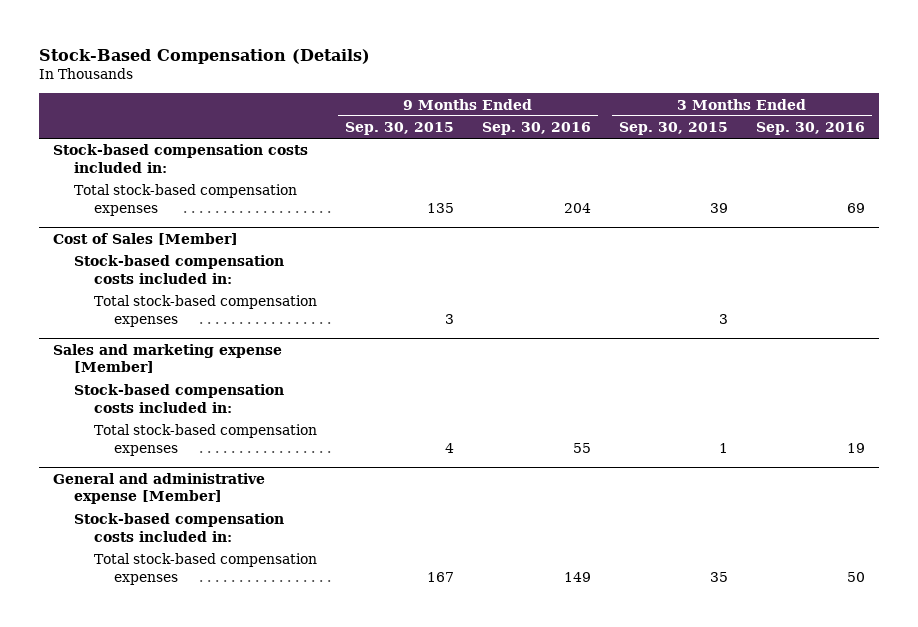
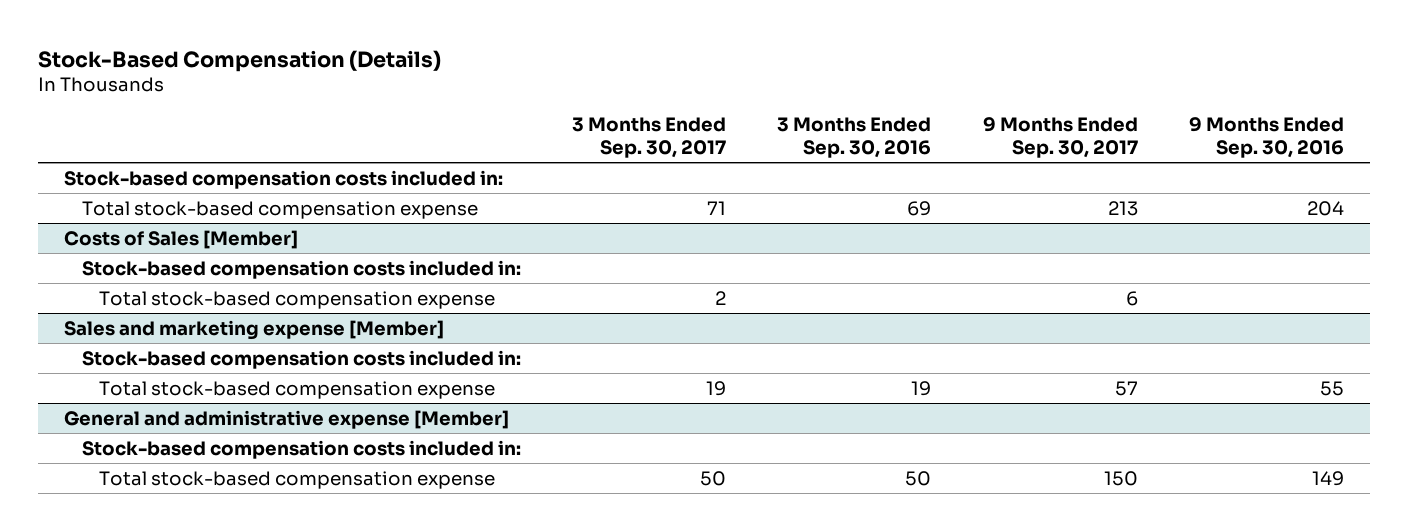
- | 9 Months Ended Sep. 30, 2015 | 9 Months Ended Sep. 30, 2016 | 3 Months Ended Sep. 30, 2015 | 3 Months Ended Sep. 30, 2016
+ | 3 Months Ended Sep. 30, 2017 | 3 Months Ended Sep. 30, 2016 | 9 Months Ended Sep. 30, 2017 | 9 Months Ended Sep. 30, 2016
- Total stock-based compensation expenses | 135 | 204 | 39 | 69
- Cost of Sales [Member]
+ Total stock-based compensation expense | 71 | 69 | 213 | 204
+ Costs of Sales [Member]
- Total stock-based compensation expenses | 3 | | 3 |
+ Total stock-based compensation expense | 2 | | 6 |
@ Sales and marketing expense [Member]
- Total stock-based compensation expenses | 4 | 55 | 1 | 19
+ Total stock-based compensation expense | 19 | 19 | 57 | 55
@ General and administrative expense [Member]
- Total stock-based compensation expenses | 167 | 149 | 35 | 50
+ Total stock-based compensation expense | 50 | 50 | 150 | 149

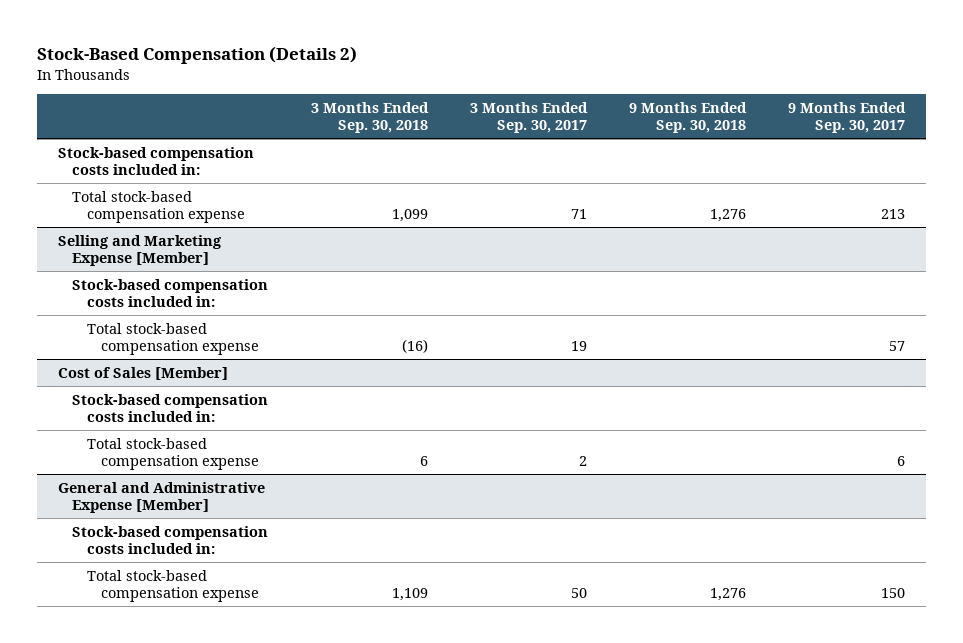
- Stock-Based Compensation (Details)
+ Stock-Based Compensation (Details 2)
- | 3 Months Ended Sep. 30, 2017 | 3 Months Ended Sep. 30, 2016 | 9 Months Ended Sep. 30, 2017 | 9 Months Ended Sep. 30, 2016
+ | 3 Months Ended Sep. 30, 2018 | 3 Months Ended Sep. 30, 2017 | 9 Months Ended Sep. 30, 2018 | 9 Months Ended Sep. 30, 2017
- Costs of Sales [Member]
- Stock-based compensation costs included in:
- Total stock-based compensation expense | 2 | | 6 |
- Sales and marketing expense [Member]
+ Selling and Marketing Expense [Member]
- General and administrative expense [Member]
+ Cost of Sales [Member]
+ Total stock-based compensation expense | 6 | 2 | | 6
+ General and Administrative Expense [Member]
+ Stock-based compensation costs included in:

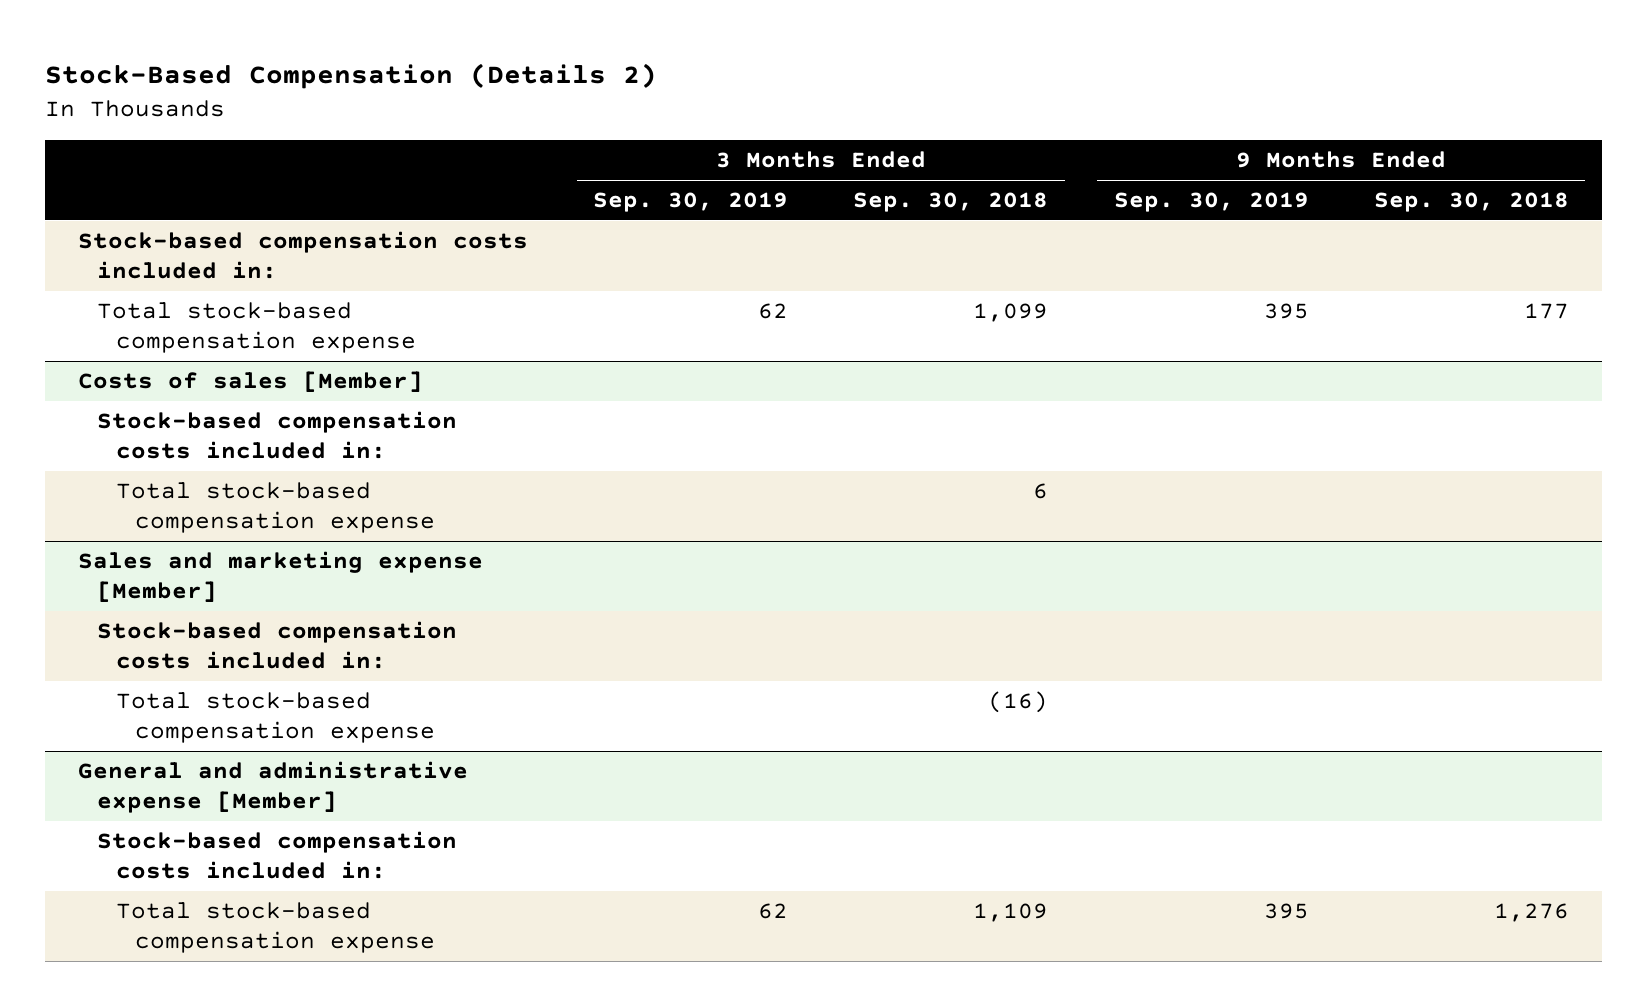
- | 3 Months Ended Sep. 30, 2018 | 3 Months Ended Sep. 30, 2017 | 9 Months Ended Sep. 30, 2018 | 9 Months Ended Sep. 30, 2017
+ | 3 Months Ended Sep. 30, 2019 | 3 Months Ended Sep. 30, 2018 | 9 Months Ended Sep. 30, 2019 | 9 Months Ended Sep. 30, 2018
- Total stock-based compensation expense | 1,099 | 71 | 1,276 | 213
- Selling and Marketing Expense [Member]
- Stock-based compensation costs included in:
- Total stock-based compensation expense | (16) | 19 | | 57
- Cost of Sales [Member]
+ Total stock-based compensation expense | 62 | 1,099 | 395 | 177
+ Costs of sales [Member]
- General and Administrative Expense [Member]
+ Sales and marketing expense [Member]
+ Total stock-based compensation expense | | (16) | |
+ General and administrative expense [Member]
+ Stock-based compensation costs included in:

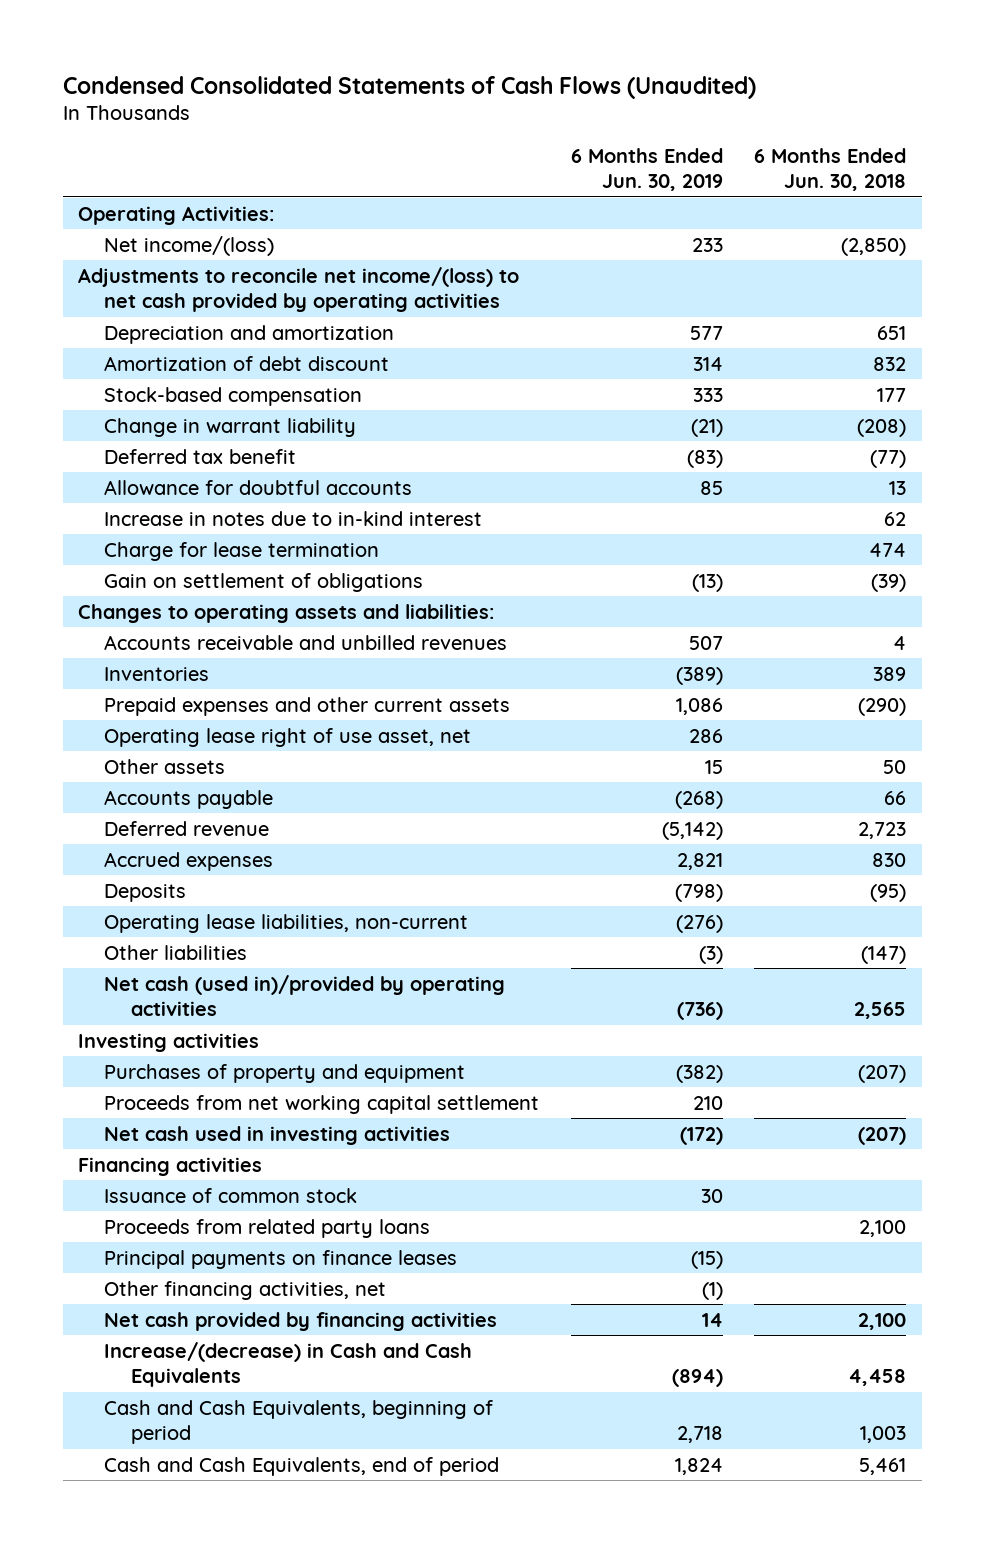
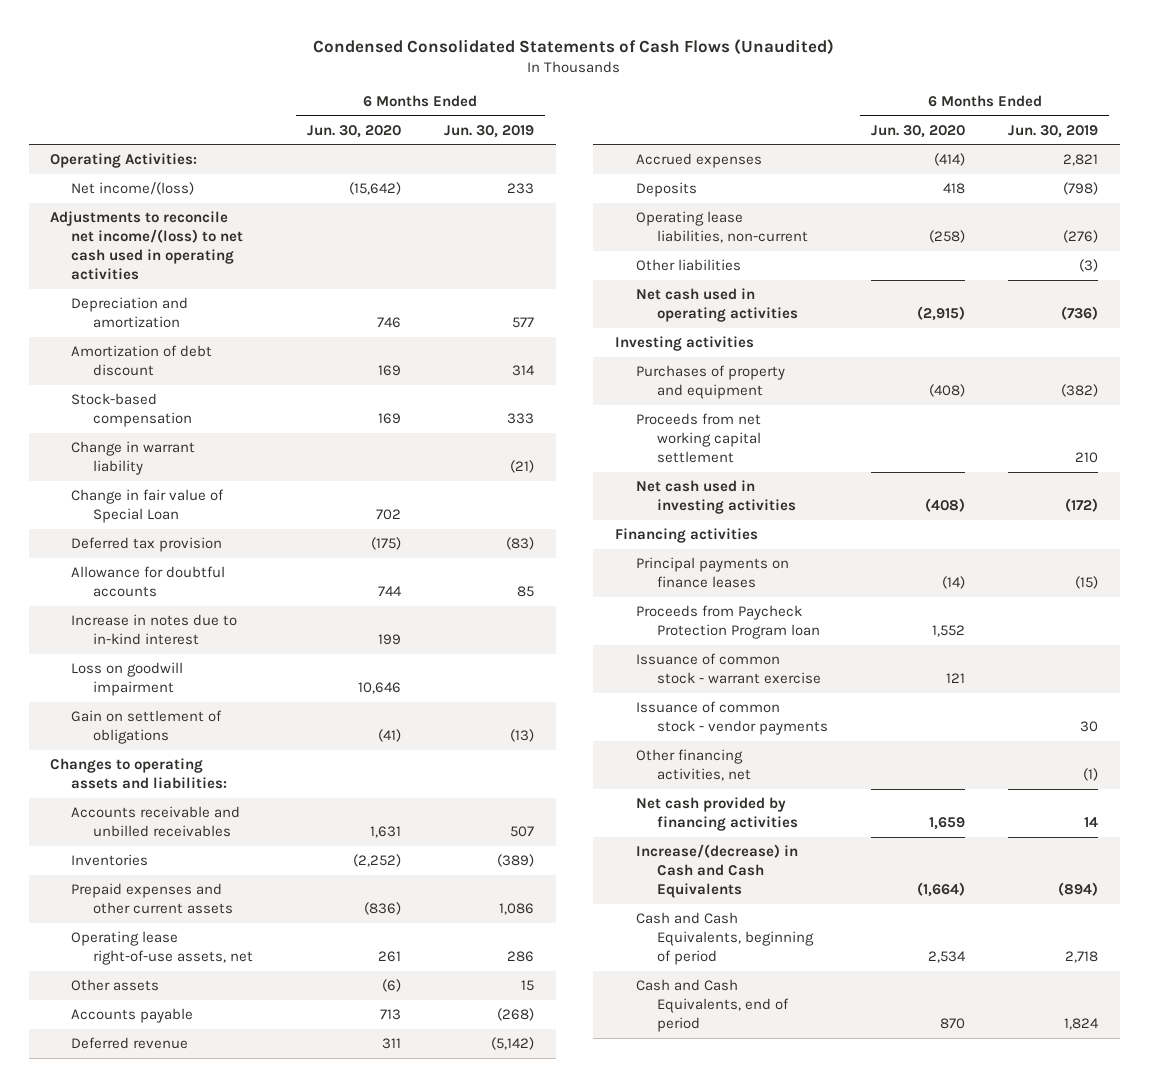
- | 6 Months Ended Jun. 30, 2019 | 6 Months Ended Jun. 30, 2018
+ | 6 Months Ended Jun. 30, 2020 | 6 Months Ended Jun. 30, 2019
- Adjustments to reconcile net income/(loss) to net cash provided by operating activities
+ Adjustments to reconcile net income/(loss) to net cash used in operating activities
- Deferred tax benefit | (83) | (77)
+ Change in fair value of Special Loan | 702 |
+ Deferred tax provision | (175) | (83)
- Charge for lease termination | | 474
+ Loss on goodwill impairment | 10,646 |
- Accounts receivable and unbilled revenues | 507 | 4
+ Accounts receivable and unbilled receivables | 1,631 | 507
- Operating lease right of use asset, net | 286 |
+ Operating lease right-of-use assets, net | 261 | 286
- Net cash (used in)/provided by operating activities | (736) | 2,565
+ Net cash used in operating activities | (2,915) | (736)
- Issuance of common stock | 30 |
- Proceeds from related party loans | | 2,100
+ Proceeds from Paycheck Protection Program loan | 1,552 |
+ Issuance of common stock - warrant exercise | 121 |
+ Issuance of common stock - vendor payments | | 30

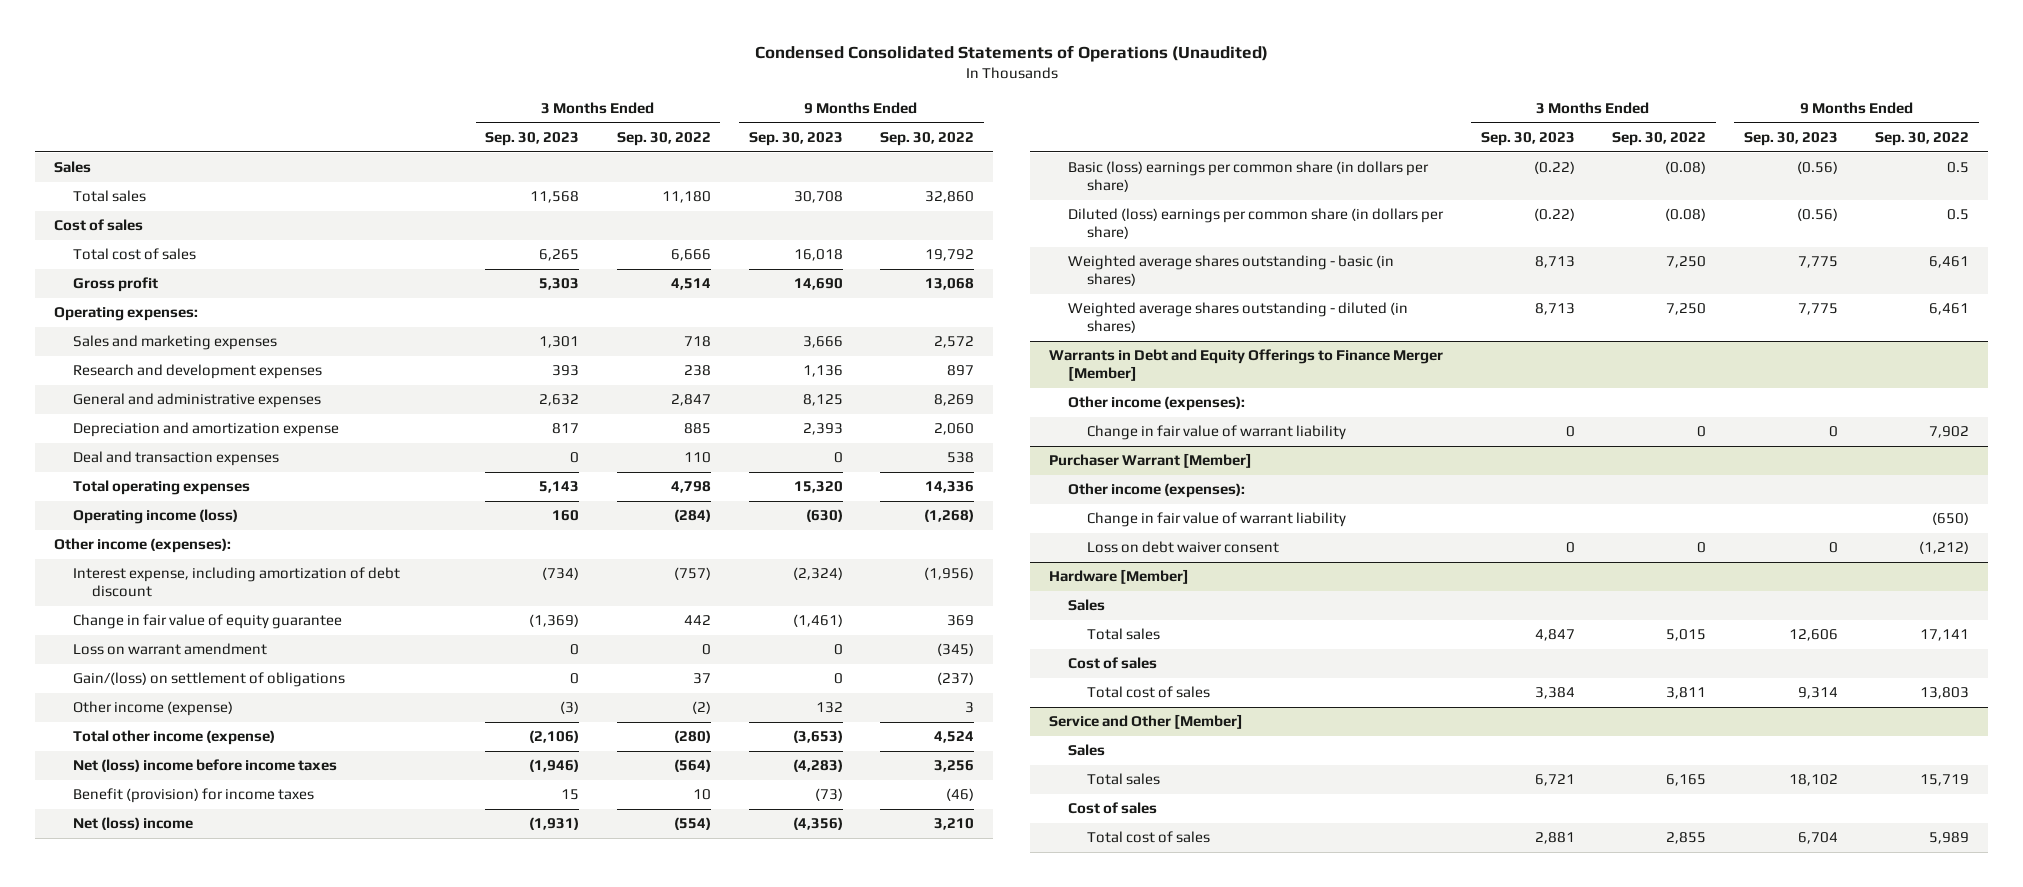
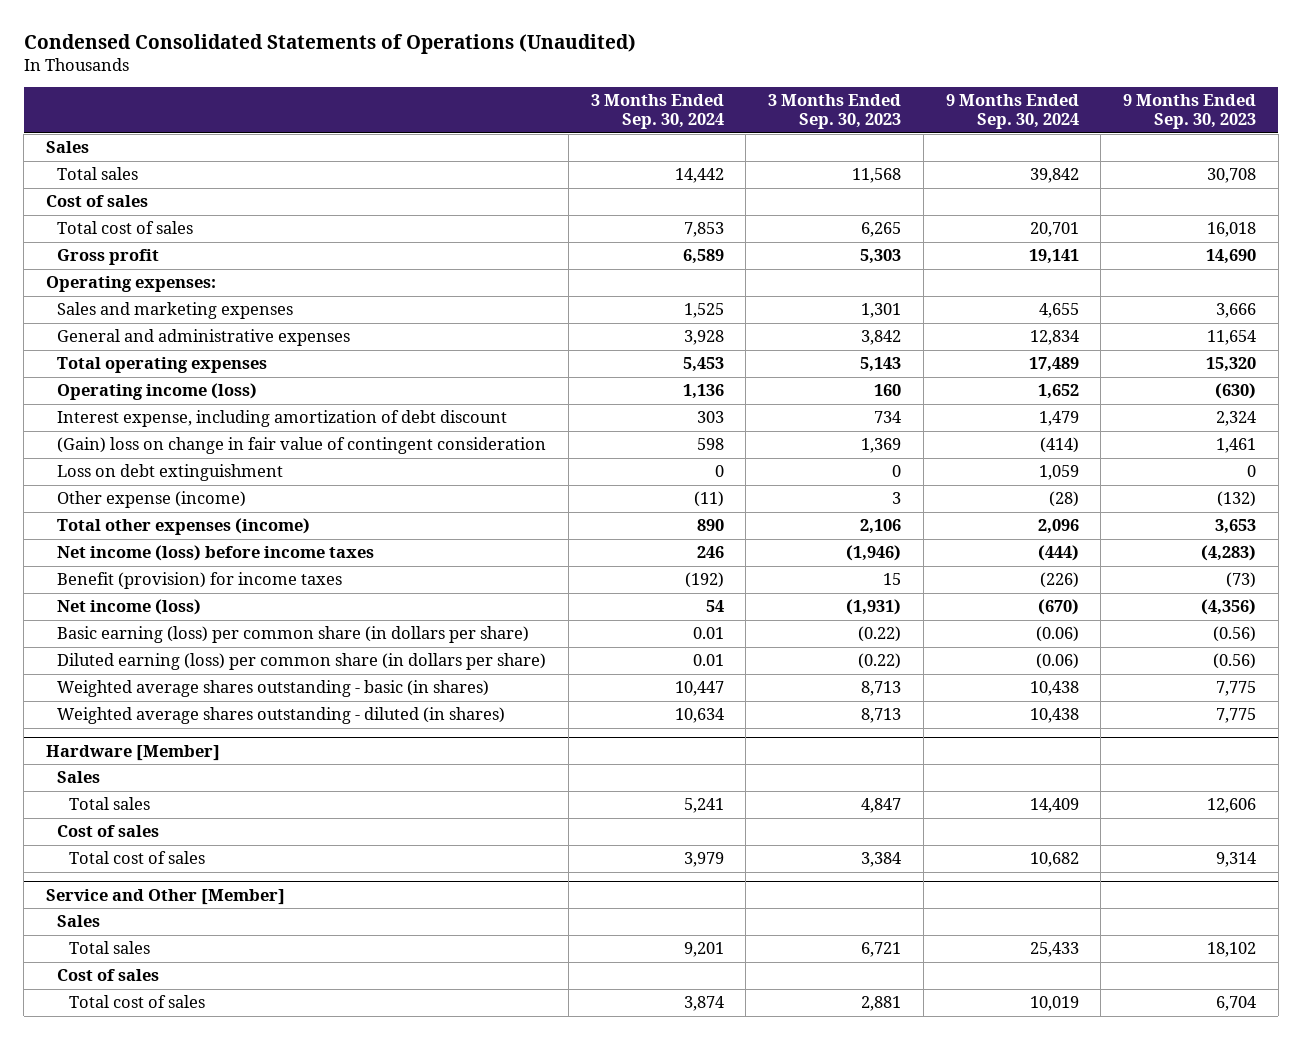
- | 3 Months Ended Sep. 30, 2023 | 3 Months Ended Sep. 30, 2022 | 9 Months Ended Sep. 30, 2023 | 9 Months Ended Sep. 30, 2022
+ | 3 Months Ended Sep. 30, 2024 | 3 Months Ended Sep. 30, 2023 | 9 Months Ended Sep. 30, 2024 | 9 Months Ended Sep. 30, 2023
- Research and development expenses | 393 | 238 | 1,136 | 897
- General and administrative expenses | 2,632 | 2,847 | 8,125 | 8,269
- Depreciation and amortization expense | 817 | 885 | 2,393 | 2,060
- Deal and transaction expenses | 0 | 110 | 0 | 538
+ General and administrative expenses | 3,928 | 3,842 | 12,834 | 11,654
- Other income (expenses):
- Interest expense, including amortization of debt discount | (734) | (757) | (2,324) | (1,956)
- Change in fair value of equity guarantee | (1,369) | 442 | (1,461) | 369
- Loss on warrant amendment | 0 | 0 | 0 | (345)
- Gain/(loss) on settlement of obligations | 0 | 37 | 0 | (237)
- Other income (expense) | (3) | (2) | 132 | 3
- Total other income (expense) | (2,106) | (280) | (3,653) | 4,524
- Net (loss) income before income taxes | (1,946) | (564) | (4,283) | 3,256
+ Interest expense, including amortization of debt discount | 303 | 734 | 1,479 | 2,324
+ (Gain) loss on change in fair value of contingent consideration | 598 | 1,369 | (414) | 1,461
+ Loss on debt extinguishment | 0 | 0 | 1,059 | 0
+ Other expense (income) | (11) | 3 | (28) | (132)
+ Total other expenses (income) | 890 | 2,106 | 2,096 | 3,653
+ Net income (loss) before income taxes | 246 | (1,946) | (444) | (4,283)
- Net (loss) income | (1,931) | (554) | (4,356) | 3,210
- Basic (loss) earnings per common share (in dollars per share) | (0.22) | (0.08) | (0.56) | 0.5
- Diluted (loss) earnings per common share (in dollars per share) | (0.22) | (0.08) | (0.56) | 0.5
+ Net income (loss) | 54 | (1,931) | (670) | (4,356)
+ Basic earning (loss) per common share (in dollars per share) | 0.01 | (0.22) | (0.06) | (0.56)
+ Diluted earning (loss) per common share (in dollars per share) | 0.01 | (0.22) | (0.06) | (0.56)
- Warrants in Debt and Equity Offerings to Finance Merger [Member]
- Other income (expenses):
- Change in fair value of warrant liability | 0 | 0 | 0 | 7,902
- Purchaser Warrant [Member]
- Other income (expenses):
- Change in fair value of warrant liability | | | | (650)
- Loss on debt waiver consent | 0 | 0 | 0 | (1,212)

